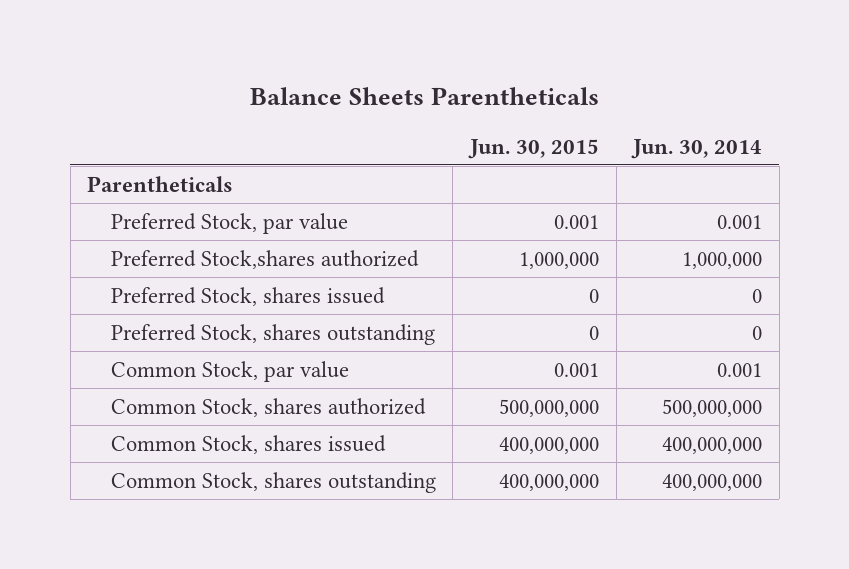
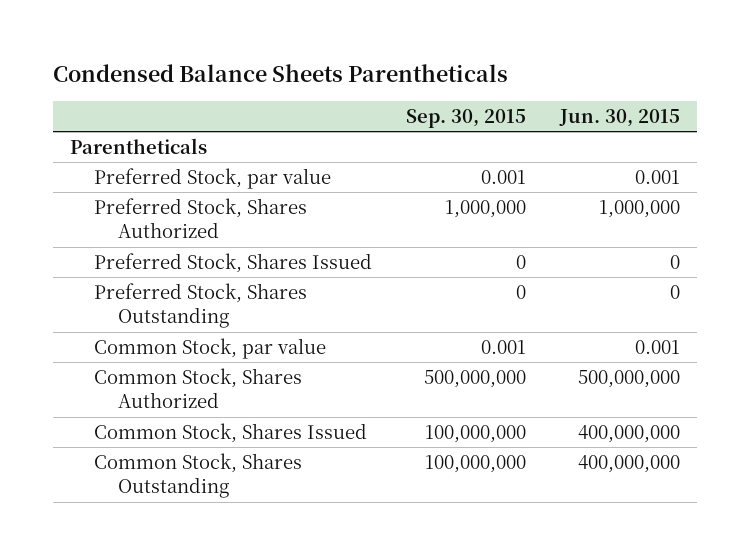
- Balance Sheets Parentheticals
+ Condensed Balance Sheets Parentheticals
- | Jun. 30, 2015 | Jun. 30, 2014
+ | Sep. 30, 2015 | Jun. 30, 2015
- Preferred Stock,shares authorized | 1,000,000 | 1,000,000
- Preferred Stock, shares issued | 0 | 0
- Preferred Stock, shares outstanding | 0 | 0
+ Preferred Stock, Shares Authorized | 1,000,000 | 1,000,000
+ Preferred Stock, Shares Issued | 0 | 0
+ Preferred Stock, Shares Outstanding | 0 | 0
- Common Stock, shares authorized | 500,000,000 | 500,000,000
- Common Stock, shares issued | 400,000,000 | 400,000,000
- Common Stock, shares outstanding | 400,000,000 | 400,000,000
+ Common Stock, Shares Authorized | 500,000,000 | 500,000,000
+ Common Stock, Shares Issued | 100,000,000 | 400,000,000
+ Common Stock, Shares Outstanding | 100,000,000 | 400,000,000

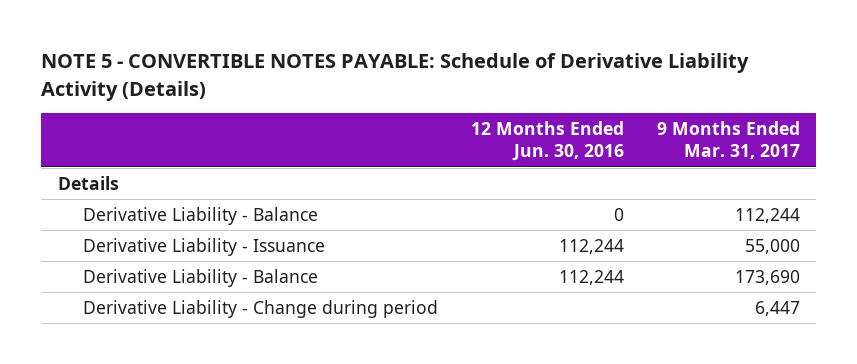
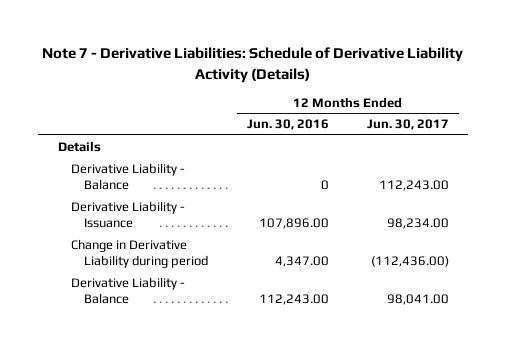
- NOTE 5 - CONVERTIBLE NOTES PAYABLE: Schedule of Derivative Liability Activity (Details)
+ Note 7 - Derivative Liabilities: Schedule of Derivative Liability Activity (Details)
- | 12 Months Ended Jun. 30, 2016 | 9 Months Ended Mar. 31, 2017
+ | 12 Months Ended Jun. 30, 2016 | 12 Months Ended Jun. 30, 2017
- Derivative Liability - Issuance | 112,244 | 55,000
- Derivative Liability - Balance | 112,244 | 173,690
- Derivative Liability - Change during period | | 6,447
+ Derivative Liability - Issuance | 107,896.00 | 98,234.00
+ Change in Derivative Liability during period | 4,347.00 | (112,436.00)
+ Derivative Liability - Balance | 112,243.00 | 98,041.00

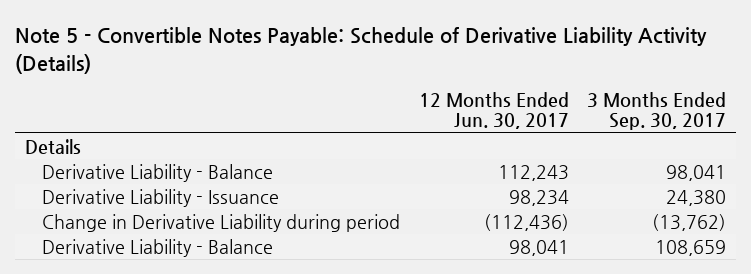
- Note 7 - Derivative Liabilities: Schedule of Derivative Liability Activity (Details)
+ Note 5 - Convertible Notes Payable: Schedule of Derivative Liability Activity (Details)
- | 12 Months Ended Jun. 30, 2016 | 12 Months Ended Jun. 30, 2017
+ | 12 Months Ended Jun. 30, 2017 | 3 Months Ended Sep. 30, 2017
- Derivative Liability - Balance | 0 | 112,243.00
- Derivative Liability - Issuance | 107,896.00 | 98,234.00
- Change in Derivative Liability during period | 4,347.00 | (112,436.00)
- Derivative Liability - Balance | 112,243.00 | 98,041.00
+ Derivative Liability - Balance | 112,243 | 98,041
+ Derivative Liability - Issuance | 98,234 | 24,380
+ Change in Derivative Liability during period | (112,436) | (13,762)
+ Derivative Liability - Balance | 98,041 | 108,659

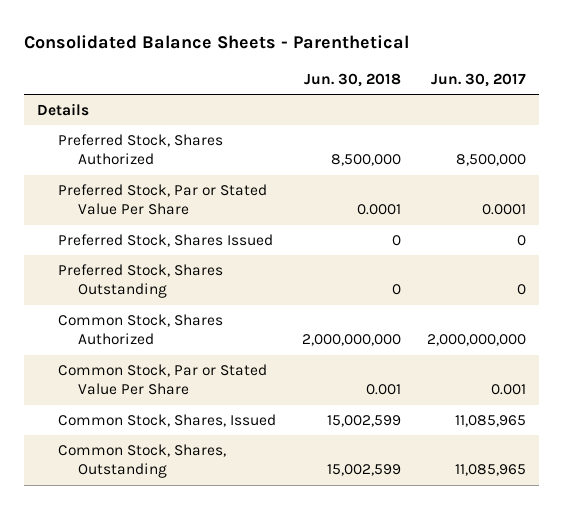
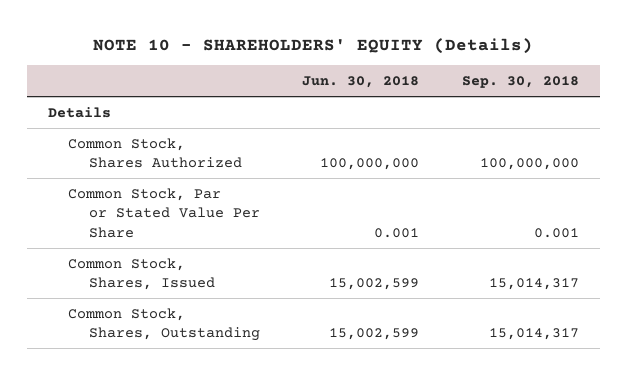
- Consolidated Balance Sheets - Parenthetical
+ NOTE 10 - SHAREHOLDERS' EQUITY (Details)
- | Jun. 30, 2018 | Jun. 30, 2017
+ | Jun. 30, 2018 | Sep. 30, 2018
- Preferred Stock, Shares Authorized | 8,500,000 | 8,500,000
- Preferred Stock, Par or Stated Value Per Share | 0.0001 | 0.0001
- Preferred Stock, Shares Issued | 0 | 0
- Preferred Stock, Shares Outstanding | 0 | 0
- Common Stock, Shares Authorized | 2,000,000,000 | 2,000,000,000
+ Common Stock, Shares Authorized | 100,000,000 | 100,000,000

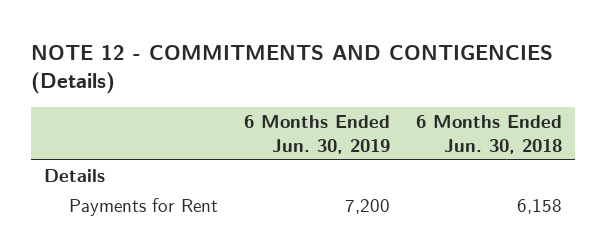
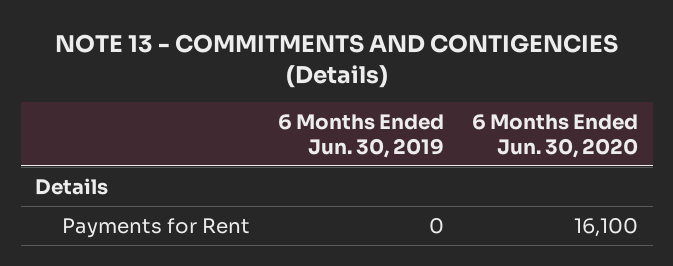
- NOTE 12 - COMMITMENTS AND CONTIGENCIES (Details)
+ NOTE 13 - COMMITMENTS AND CONTIGENCIES (Details)
- | 6 Months Ended Jun. 30, 2019 | 6 Months Ended Jun. 30, 2018
+ | 6 Months Ended Jun. 30, 2019 | 6 Months Ended Jun. 30, 2020
- Payments for Rent | 7,200 | 6,158
+ Payments for Rent | 0 | 16,100

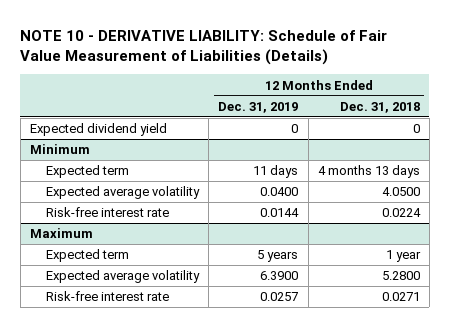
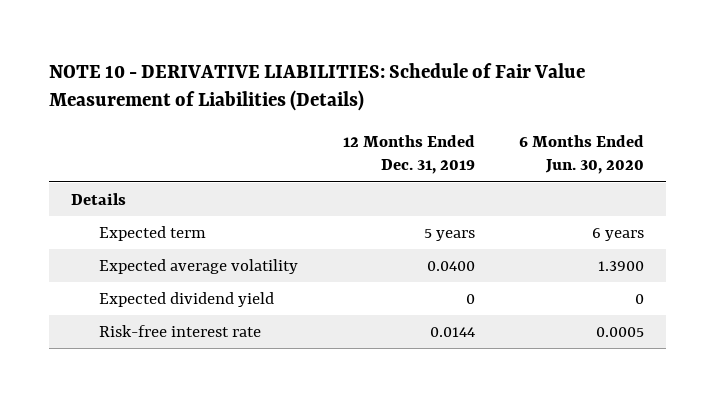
- NOTE 10 - DERIVATIVE LIABILITY: Schedule of Fair Value Measurement of Liabilities (Details)
+ NOTE 10 - DERIVATIVE LIABILITIES: Schedule of Fair Value Measurement of Liabilities (Details)
- | 12 Months Ended Dec. 31, 2019 | 12 Months Ended Dec. 31, 2018
+ | 12 Months Ended Dec. 31, 2019 | 6 Months Ended Jun. 30, 2020
- Minimum
- Expected term | 11 days | 4 months 13 days
+ Details
+ Expected term | 5 years | 6 years
moved down: Expected dividend yield | 0 | 0
- Maximum
- Expected term | 5 years | 1 year
- Expected average volatility | 6.3900 | 5.2800
- Risk-free interest rate | 0.0257 | 0.0271

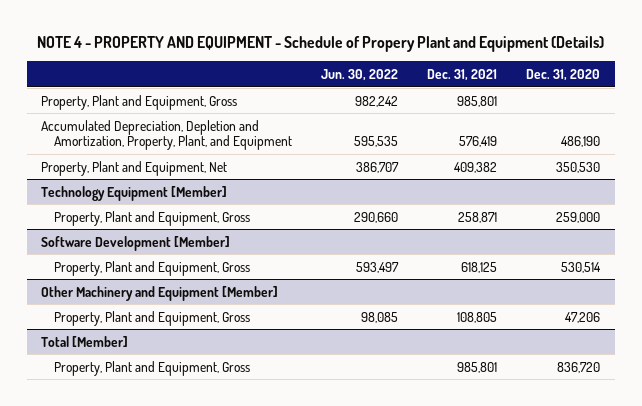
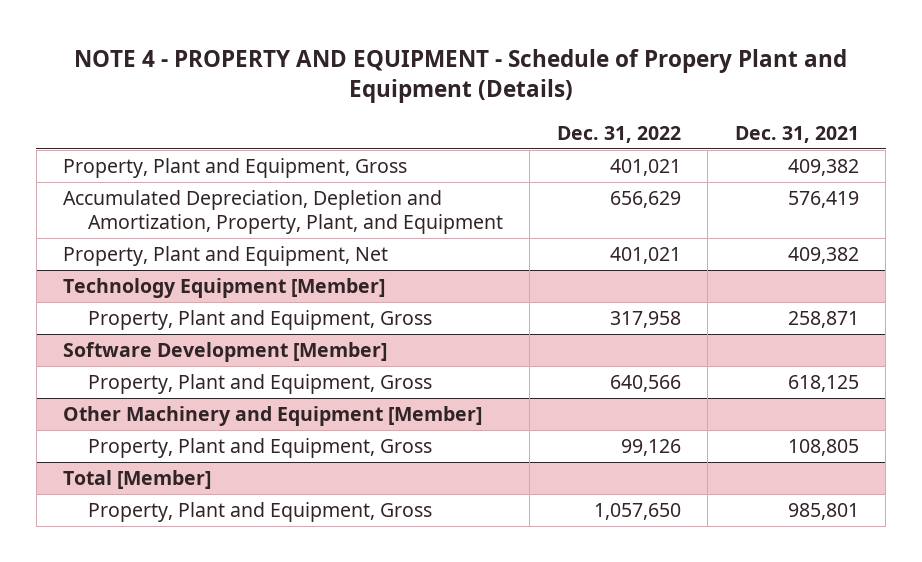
- | Jun. 30, 2022 | Dec. 31, 2021 | Dec. 31, 2020
+ | Dec. 31, 2022 | Dec. 31, 2021
- Property, Plant and Equipment, Gross | 982,242 | 985,801 |
+ Property, Plant and Equipment, Gross | 401,021 | 409,382

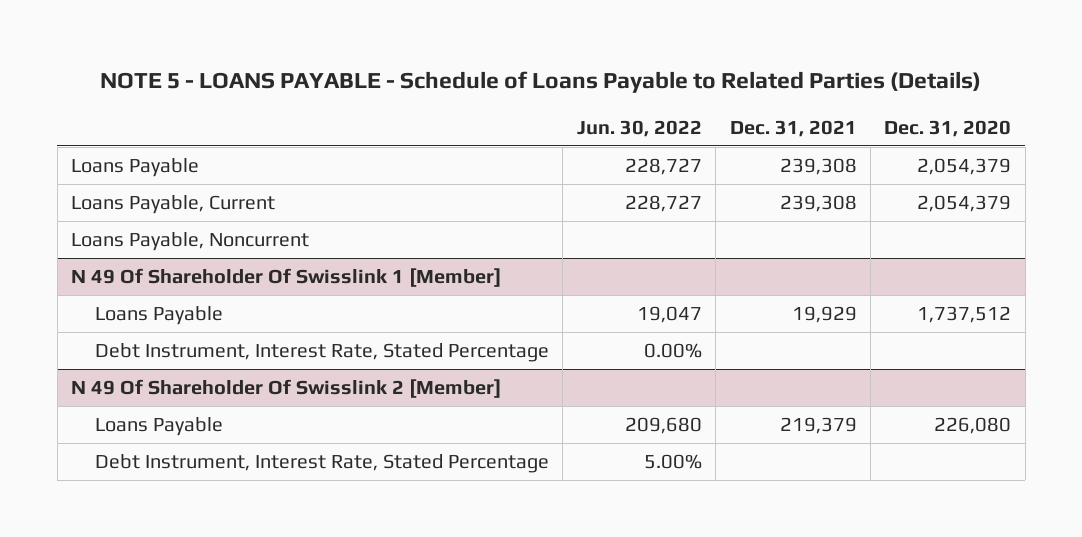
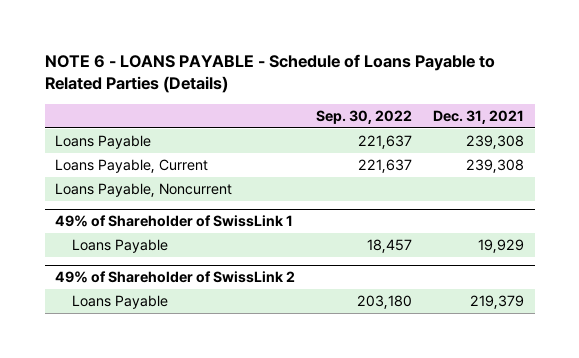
- NOTE 5 - LOANS PAYABLE - Schedule of Loans Payable to Related Parties (Details)
+ NOTE 6 - LOANS PAYABLE - Schedule of Loans Payable to Related Parties (Details)
- | Jun. 30, 2022 | Dec. 31, 2021 | Dec. 31, 2020
+ | Sep. 30, 2022 | Dec. 31, 2021
- N 49 Of Shareholder Of Swisslink 1 [Member]
+ 49% of Shareholder of SwissLink 1
- Debt Instrument, Interest Rate, Stated Percentage | 0.00% | |
- N 49 Of Shareholder Of Swisslink 2 [Member]
+ 49% of Shareholder of SwissLink 2
- Debt Instrument, Interest Rate, Stated Percentage | 5.00% | |

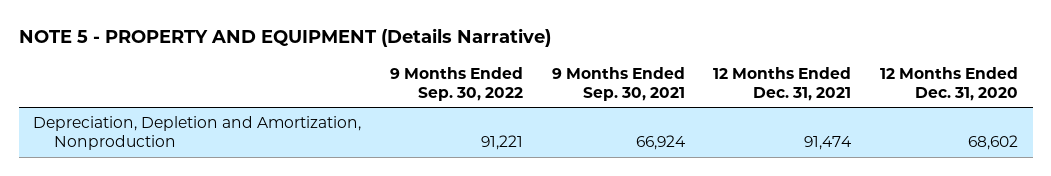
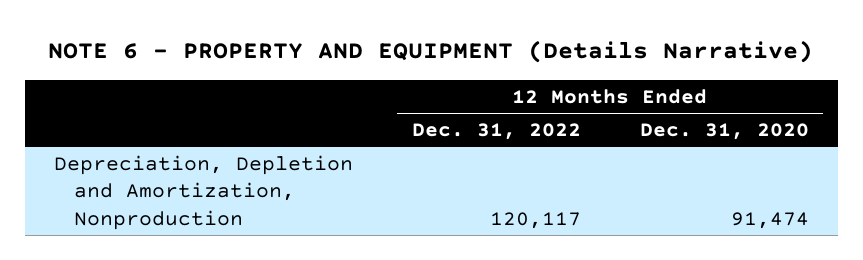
- NOTE 5 - PROPERTY AND EQUIPMENT (Details Narrative)
+ NOTE 6 - PROPERTY AND EQUIPMENT (Details Narrative)
- | 9 Months Ended Sep. 30, 2022 | 9 Months Ended Sep. 30, 2021 | 12 Months Ended Dec. 31, 2021 | 12 Months Ended Dec. 31, 2020
+ | 12 Months Ended Dec. 31, 2022 | 12 Months Ended Dec. 31, 2020
- Depreciation, Depletion and Amortization, Nonproduction | 91,221 | 66,924 | 91,474 | 68,602
+ Depreciation, Depletion and Amortization, Nonproduction | 120,117 | 91,474

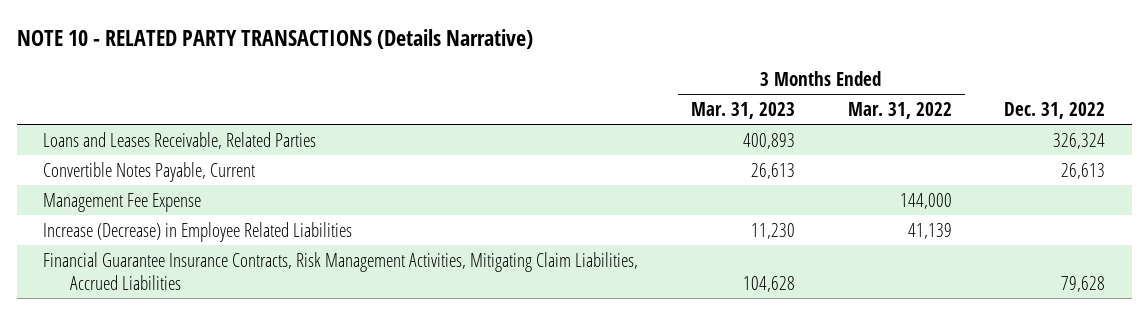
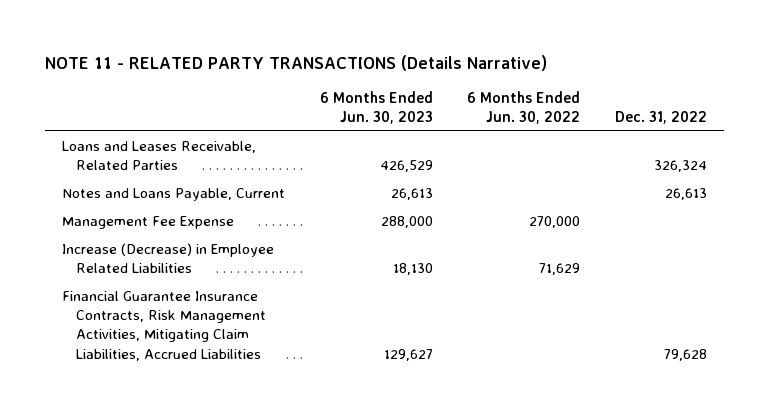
- NOTE 10 - RELATED PARTY TRANSACTIONS (Details Narrative)
+ NOTE 11 - RELATED PARTY TRANSACTIONS (Details Narrative)
- | 3 Months Ended Mar. 31, 2023 | 3 Months Ended Mar. 31, 2022 | Dec. 31, 2022
+ | 6 Months Ended Jun. 30, 2023 | 6 Months Ended Jun. 30, 2022 | Dec. 31, 2022
- Convertible Notes Payable, Current | 26,613 | | 26,613
+ Notes and Loans Payable, Current | 26,613 | | 26,613

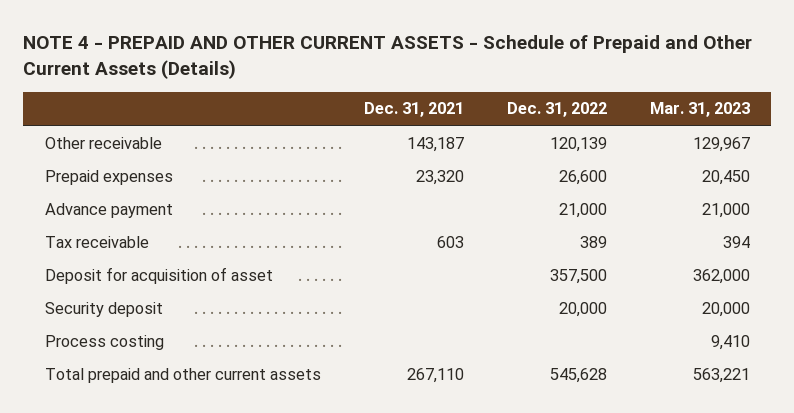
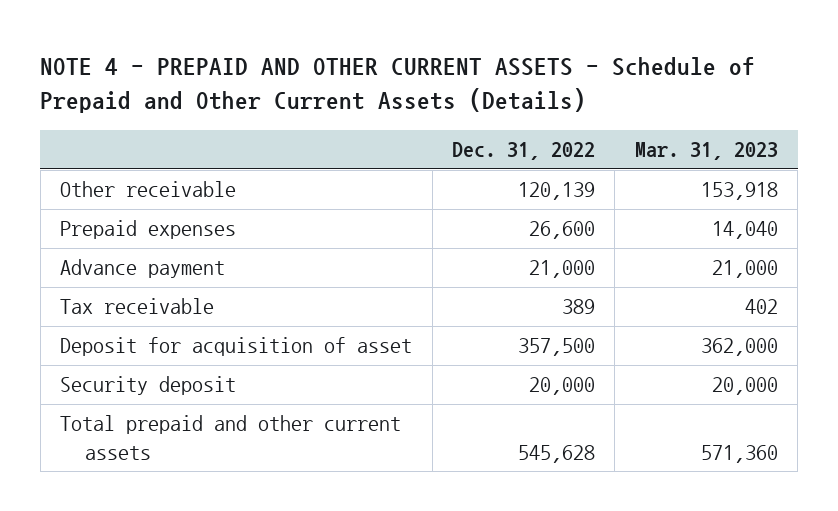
- | Dec. 31, 2021 | Dec. 31, 2022 | Mar. 31, 2023
+ | Dec. 31, 2022 | Mar. 31, 2023
- Other receivable | 143,187 | 120,139 | 129,967
- Prepaid expenses | 23,320 | 26,600 | 20,450
+ Other receivable | 120,139 | 153,918
+ Prepaid expenses | 26,600 | 14,040
- Tax receivable | 603 | 389 | 394
+ Tax receivable | 389 | 402
- Process costing | | | 9,410
- Total prepaid and other current assets | 267,110 | 545,628 | 563,221
+ Total prepaid and other current assets | 545,628 | 571,360

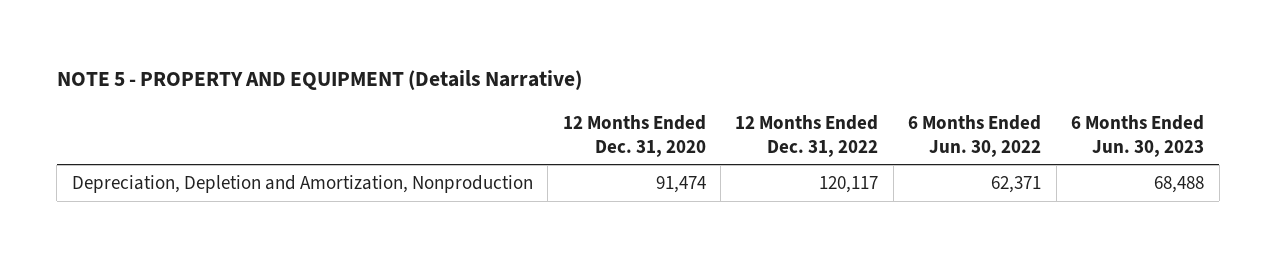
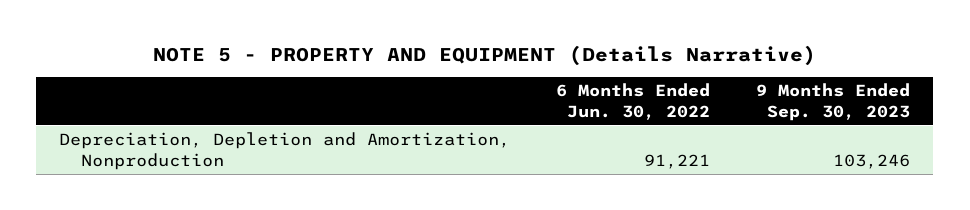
- | 12 Months Ended Dec. 31, 2020 | 12 Months Ended Dec. 31, 2022 | 6 Months Ended Jun. 30, 2022 | 6 Months Ended Jun. 30, 2023
+ | 6 Months Ended Jun. 30, 2022 | 9 Months Ended Sep. 30, 2023
- Depreciation, Depletion and Amortization, Nonproduction | 91,474 | 120,117 | 62,371 | 68,488
+ Depreciation, Depletion and Amortization, Nonproduction | 91,221 | 103,246

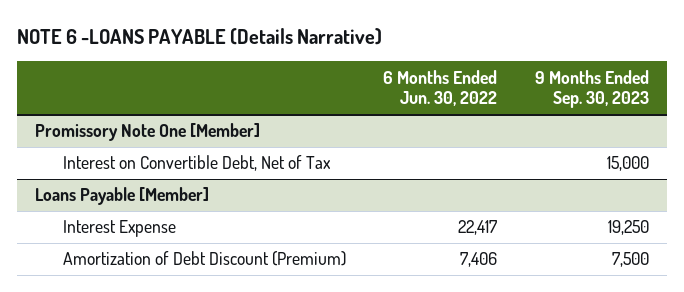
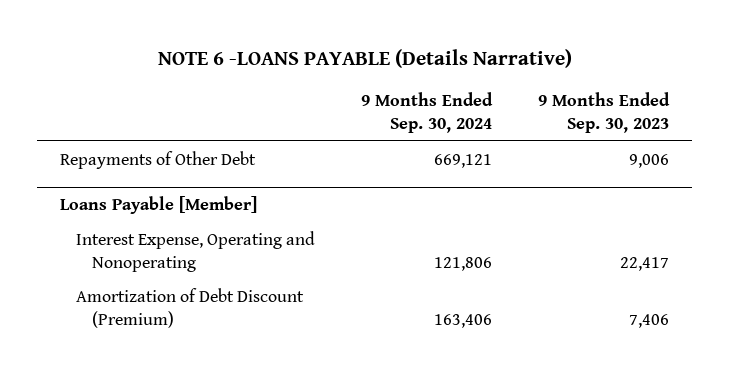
- | 6 Months Ended Jun. 30, 2022 | 9 Months Ended Sep. 30, 2023
+ | 9 Months Ended Sep. 30, 2024 | 9 Months Ended Sep. 30, 2023
- Promissory Note One [Member]
- Interest on Convertible Debt, Net of Tax | | 15,000
+ Repayments of Other Debt | 669,121 | 9,006
@ Loans Payable [Member]
- Interest Expense | 22,417 | 19,250
- Amortization of Debt Discount (Premium) | 7,406 | 7,500
+ Interest Expense, Operating and Nonoperating | 121,806 | 22,417
+ Amortization of Debt Discount (Premium) | 163,406 | 7,406

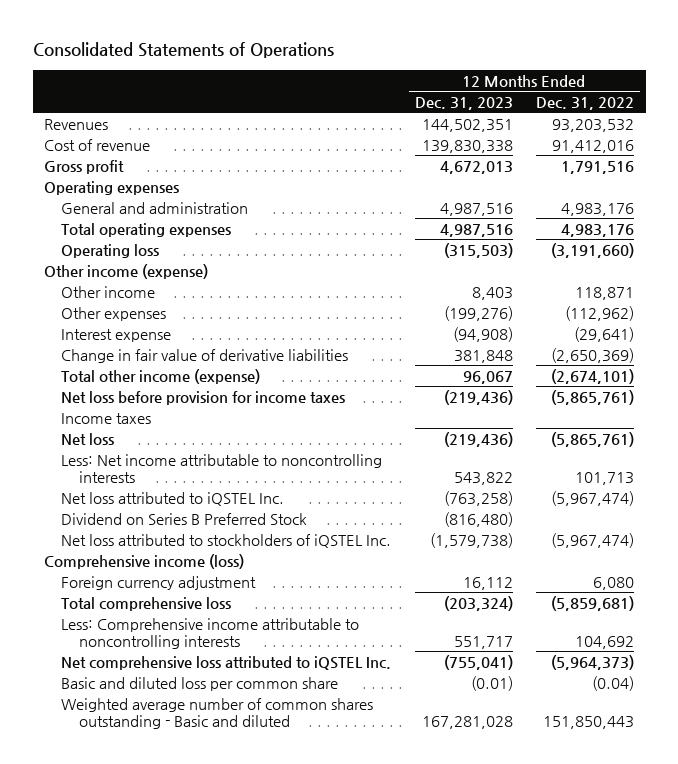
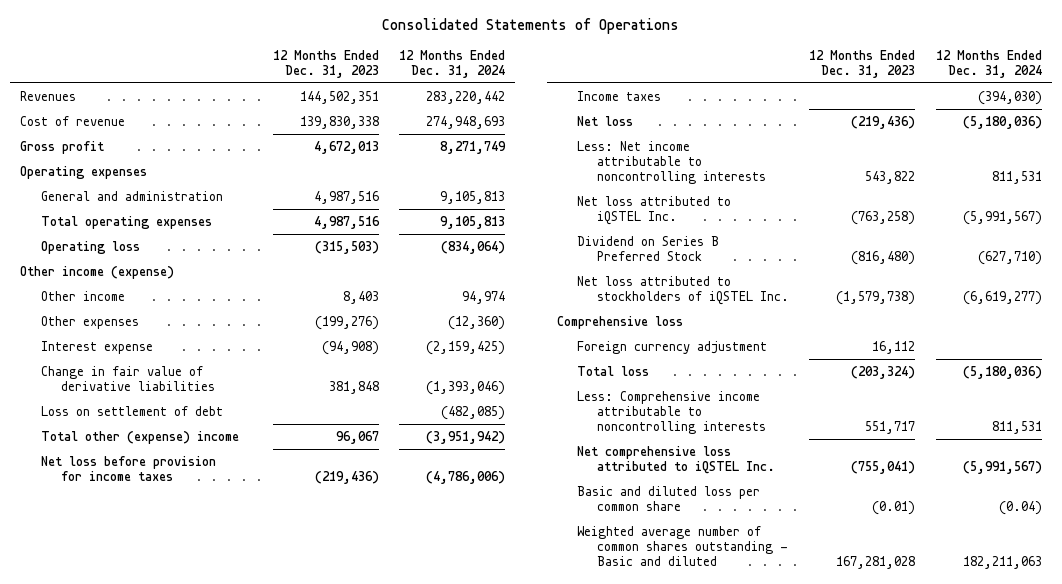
- | 12 Months Ended Dec. 31, 2023 | 12 Months Ended Dec. 31, 2022
+ | 12 Months Ended Dec. 31, 2023 | 12 Months Ended Dec. 31, 2024
- Total other income (expense) | 96,067 | (2,674,101)
+ Loss on settlement of debt | | (482,085)
+ Total other (expense) income | 96,067 | (3,951,942)
- Comprehensive income (loss)
+ Comprehensive loss
- Total comprehensive loss | (203,324) | (5,859,681)
+ Total loss | (203,324) | (5,180,036)

